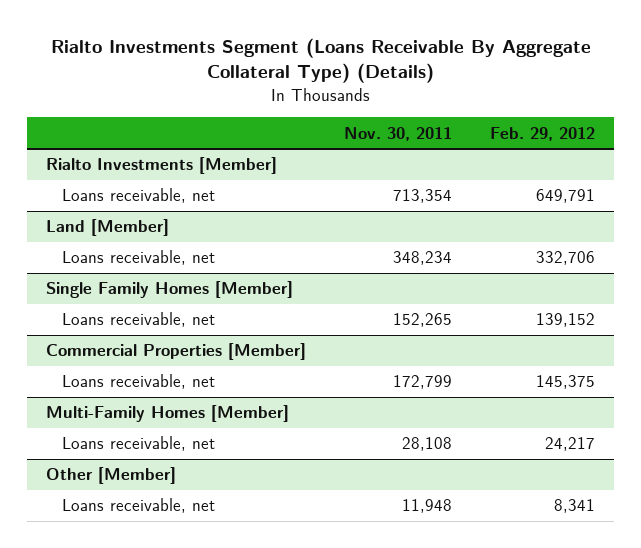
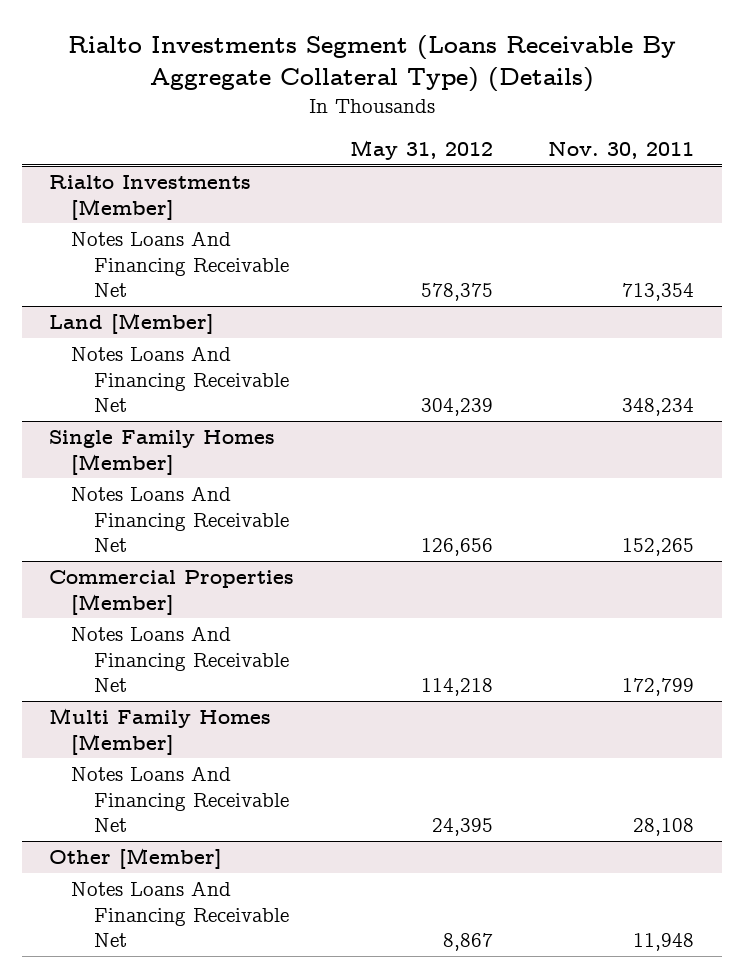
- | Nov. 30, 2011 | Feb. 29, 2012
+ | May 31, 2012 | Nov. 30, 2011
@ Rialto Investments [Member]
- Loans receivable, net | 713,354 | 649,791
+ Notes Loans And Financing Receivable Net | 578,375 | 713,354
@ Land [Member]
- Loans receivable, net | 348,234 | 332,706
+ Notes Loans And Financing Receivable Net | 304,239 | 348,234
@ Single Family Homes [Member]
- Loans receivable, net | 152,265 | 139,152
+ Notes Loans And Financing Receivable Net | 126,656 | 152,265
@ Commercial Properties [Member]
- Loans receivable, net | 172,799 | 145,375
- Multi-Family Homes [Member]
- Loans receivable, net | 28,108 | 24,217
@ Commercial Properties [Member]
+ Notes Loans And Financing Receivable Net | 114,218 | 172,799
+ Multi Family Homes [Member]
+ Notes Loans And Financing Receivable Net | 24,395 | 28,108
@ Other [Member]
- Loans receivable, net | 11,948 | 8,341
+ Notes Loans And Financing Receivable Net | 8,867 | 11,948

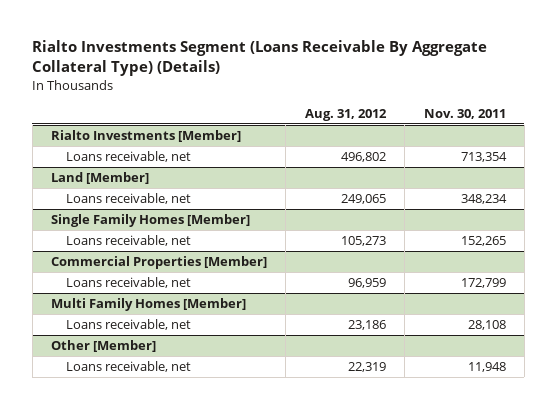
- | May 31, 2012 | Nov. 30, 2011
+ | Aug. 31, 2012 | Nov. 30, 2011
@ Rialto Investments [Member]
- Notes Loans And Financing Receivable Net | 578,375 | 713,354
+ Loans receivable, net | 496,802 | 713,354
@ Land [Member]
- Notes Loans And Financing Receivable Net | 304,239 | 348,234
+ Loans receivable, net | 249,065 | 348,234
@ Single Family Homes [Member]
- Notes Loans And Financing Receivable Net | 126,656 | 152,265
+ Loans receivable, net | 105,273 | 152,265
@ Commercial Properties [Member]
- Notes Loans And Financing Receivable Net | 114,218 | 172,799
+ Loans receivable, net | 96,959 | 172,799
@ Multi Family Homes [Member]
- Notes Loans And Financing Receivable Net | 24,395 | 28,108
+ Loans receivable, net | 23,186 | 28,108
@ Other [Member]
- Notes Loans And Financing Receivable Net | 8,867 | 11,948
+ Loans receivable, net | 22,319 | 11,948

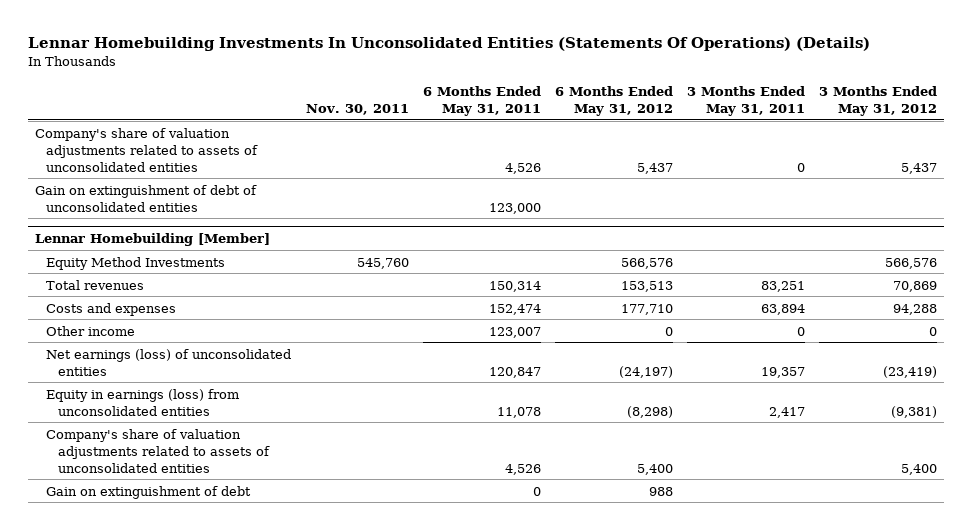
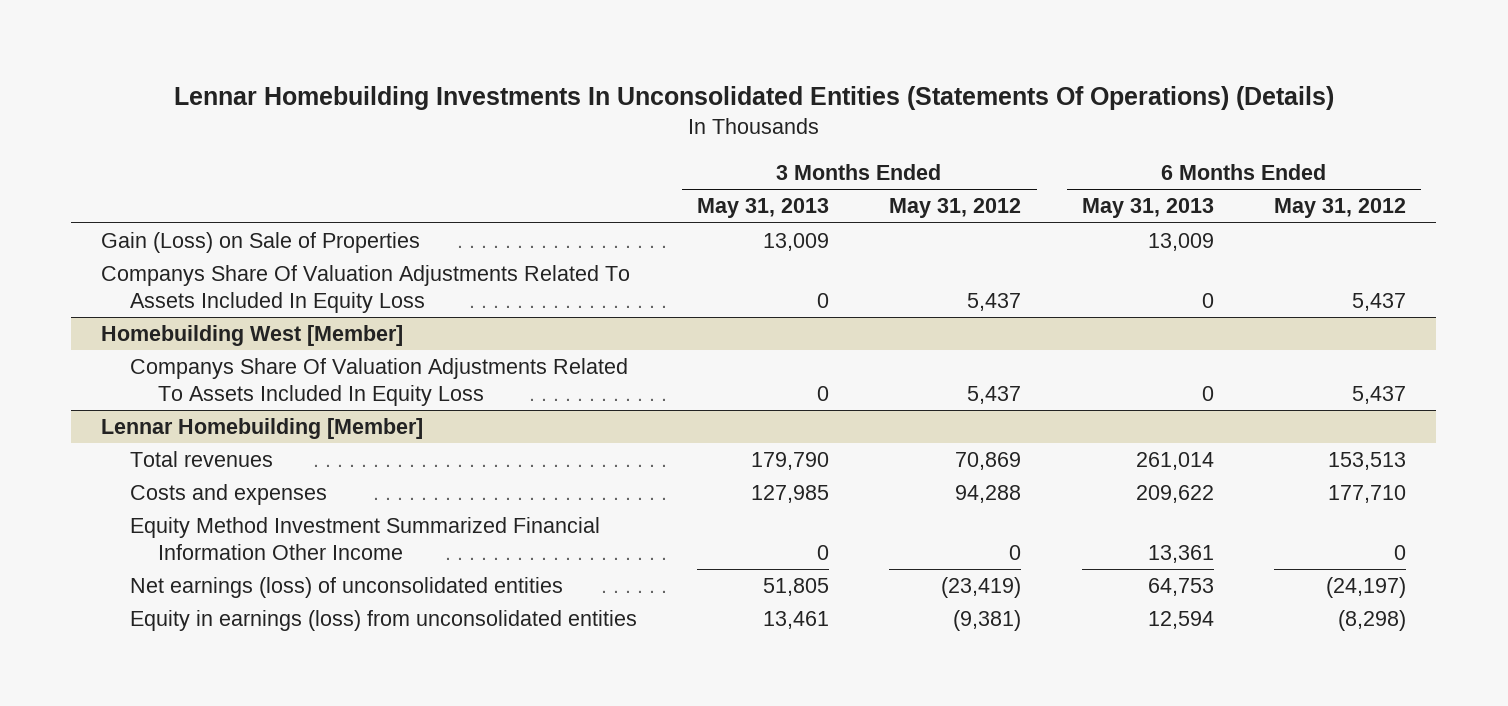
- | Nov. 30, 2011 | 6 Months Ended May 31, 2011 | 6 Months Ended May 31, 2012 | 3 Months Ended May 31, 2011 | 3 Months Ended May 31, 2012
+ | 3 Months Ended May 31, 2013 | 3 Months Ended May 31, 2012 | 6 Months Ended May 31, 2013 | 6 Months Ended May 31, 2012
- Company's share of valuation adjustments related to assets of unconsolidated entities | | 4,526 | 5,437 | 0 | 5,437
- Gain on extinguishment of debt of unconsolidated entities | | 123,000 | | |
+ Gain (Loss) on Sale of Properties | 13,009 | | 13,009 |
+ Companys Share Of Valuation Adjustments Related To Assets Included In Equity Loss | 0 | 5,437 | 0 | 5,437
+ Homebuilding West [Member]
+ Companys Share Of Valuation Adjustments Related To Assets Included In Equity Loss | 0 | 5,437 | 0 | 5,437
@ Lennar Homebuilding [Member]
- Equity Method Investments | 545,760 | | 566,576 | | 566,576
- Other income | | 123,007 | 0 | 0 | 0
+ Equity Method Investment Summarized Financial Information Other Income | 0 | 0 | 13,361 | 0
- Company's share of valuation adjustments related to assets of unconsolidated entities | | 4,526 | 5,400 | | 5,400
- Gain on extinguishment of debt | | 0 | 988 | |

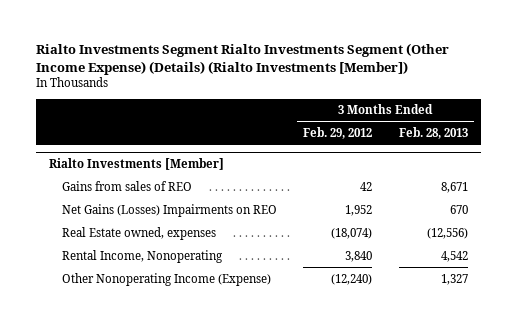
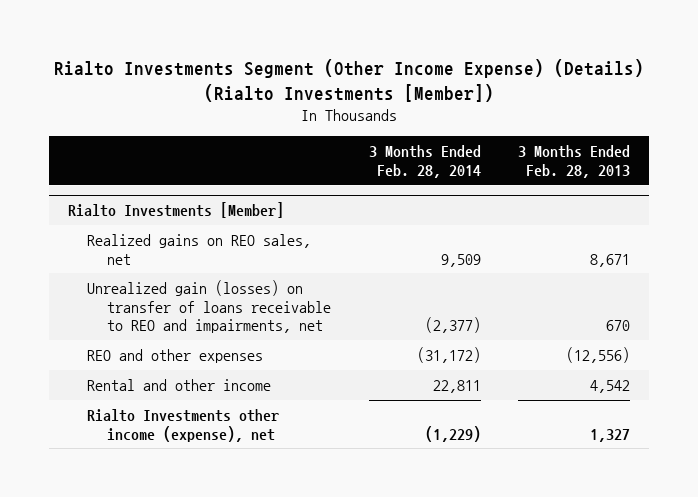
- Rialto Investments Segment Rialto Investments Segment (Other Income Expense) (Details) (Rialto Investments [Member])
+ Rialto Investments Segment (Other Income Expense) (Details) (Rialto Investments [Member])
- | 3 Months Ended Feb. 29, 2012 | 3 Months Ended Feb. 28, 2013
+ | 3 Months Ended Feb. 28, 2014 | 3 Months Ended Feb. 28, 2013
@ Rialto Investments [Member]
- Gains from sales of REO | 42 | 8,671
- Net Gains (Losses) Impairments on REO | 1,952 | 670
- Real Estate owned, expenses | (18,074) | (12,556)
- Rental Income, Nonoperating | 3,840 | 4,542
- Other Nonoperating Income (Expense) | (12,240) | 1,327
+ Realized gains on REO sales, net | 9,509 | 8,671
+ Unrealized gain (losses) on transfer of loans receivable to REO and impairments, net | (2,377) | 670
+ REO and other expenses | (31,172) | (12,556)
+ Rental and other income | 22,811 | 4,542
+ Rialto Investments other income (expense), net | (1,229) | 1,327

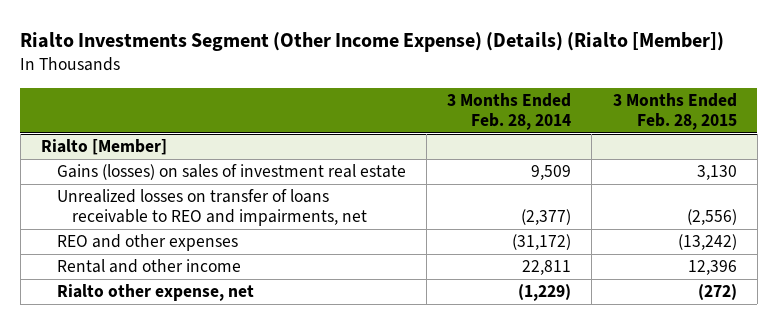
- Rialto Investments Segment (Other Income Expense) (Details) (Rialto Investments [Member])
+ Rialto Investments Segment (Other Income Expense) (Details) (Rialto [Member])
- | 3 Months Ended Feb. 28, 2014 | 3 Months Ended Feb. 28, 2013
+ | 3 Months Ended Feb. 28, 2014 | 3 Months Ended Feb. 28, 2015
- Rialto Investments [Member]
- Realized gains on REO sales, net | 9,509 | 8,671
- Unrealized gain (losses) on transfer of loans receivable to REO and impairments, net | (2,377) | 670
+ Rialto [Member]
+ Gains (losses) on sales of investment real estate | 9,509 | 3,130
+ Unrealized losses on transfer of loans receivable to REO and impairments, net | (2,377) | (2,556)
- Rialto Investments other income (expense), net | (1,229) | 1,327
+ Rialto other expense, net | (1,229) | (272)

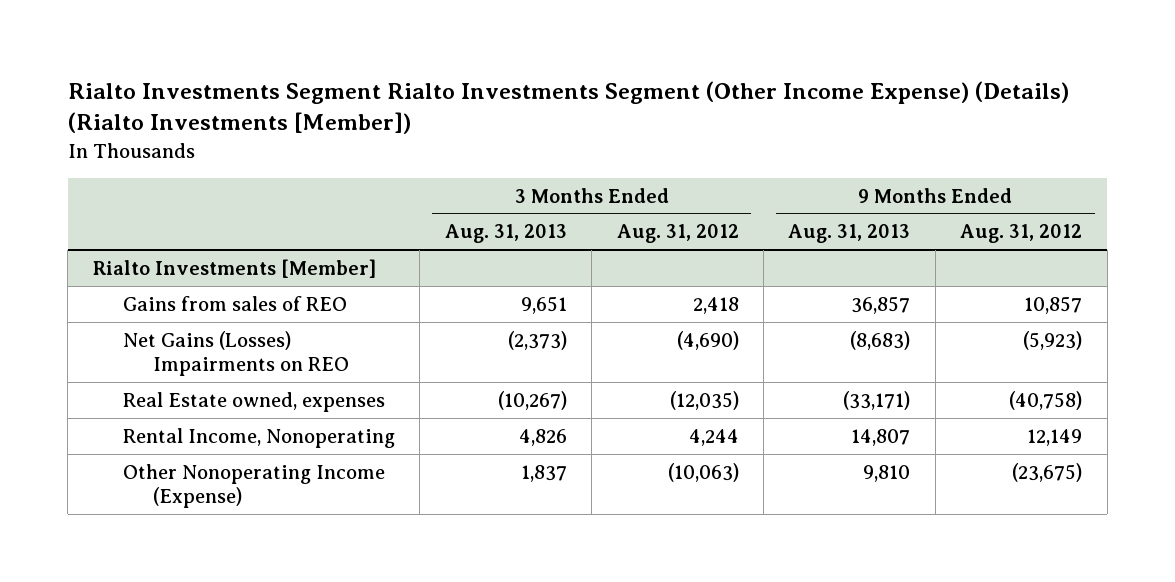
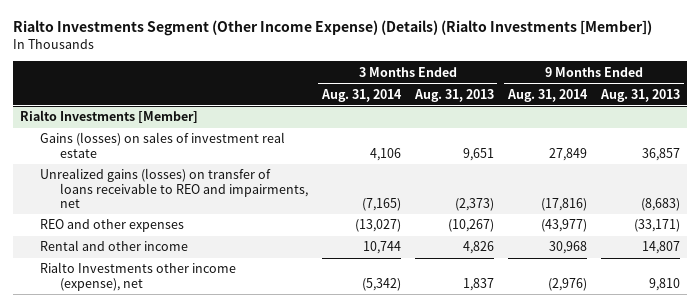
- Rialto Investments Segment Rialto Investments Segment (Other Income Expense) (Details) (Rialto Investments [Member])
+ Rialto Investments Segment (Other Income Expense) (Details) (Rialto Investments [Member])
- | 3 Months Ended Aug. 31, 2013 | 3 Months Ended Aug. 31, 2012 | 9 Months Ended Aug. 31, 2013 | 9 Months Ended Aug. 31, 2012
+ | 3 Months Ended Aug. 31, 2014 | 3 Months Ended Aug. 31, 2013 | 9 Months Ended Aug. 31, 2014 | 9 Months Ended Aug. 31, 2013
@ Rialto Investments [Member]
- Gains from sales of REO | 9,651 | 2,418 | 36,857 | 10,857
- Net Gains (Losses) Impairments on REO | (2,373) | (4,690) | (8,683) | (5,923)
- Real Estate owned, expenses | (10,267) | (12,035) | (33,171) | (40,758)
- Rental Income, Nonoperating | 4,826 | 4,244 | 14,807 | 12,149
- Other Nonoperating Income (Expense) | 1,837 | (10,063) | 9,810 | (23,675)
+ Gains (losses) on sales of investment real estate | 4,106 | 9,651 | 27,849 | 36,857
+ Unrealized gains (losses) on transfer of loans receivable to REO and impairments, net | (7,165) | (2,373) | (17,816) | (8,683)
+ REO and other expenses | (13,027) | (10,267) | (43,977) | (33,171)
+ Rental and other income | 10,744 | 4,826 | 30,968 | 14,807
+ Rialto Investments other income (expense), net | (5,342) | 1,837 | (2,976) | 9,810

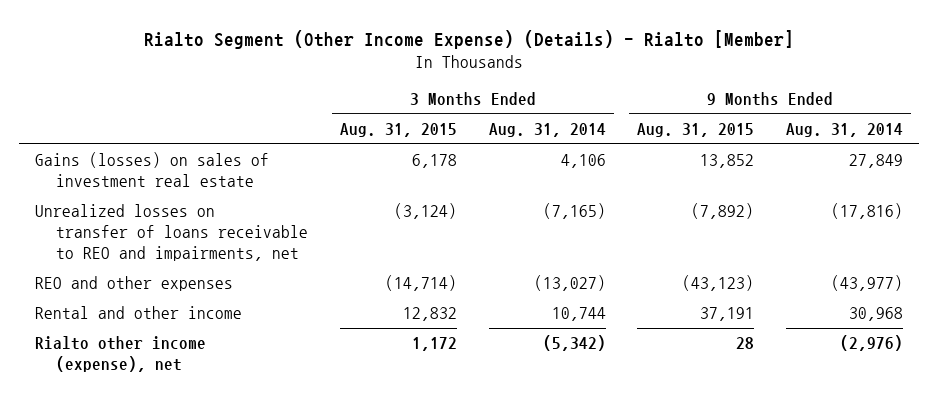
- Rialto Investments Segment (Other Income Expense) (Details) (Rialto Investments [Member])
+ Rialto Segment (Other Income Expense) (Details) - Rialto [Member]
- | 3 Months Ended Aug. 31, 2014 | 3 Months Ended Aug. 31, 2013 | 9 Months Ended Aug. 31, 2014 | 9 Months Ended Aug. 31, 2013
+ | 3 Months Ended Aug. 31, 2015 | 3 Months Ended Aug. 31, 2014 | 9 Months Ended Aug. 31, 2015 | 9 Months Ended Aug. 31, 2014
- Rialto Investments [Member]
- Unrealized gains (losses) on transfer of loans receivable to REO and impairments, net | (7,165) | (2,373) | (17,816) | (8,683)
+ Unrealized losses on transfer of loans receivable to REO and impairments, net | (3,124) | (7,165) | (7,892) | (17,816)
- Rialto Investments other income (expense), net | (5,342) | 1,837 | (2,976) | 9,810
+ Rialto other income (expense), net | 1,172 | (5,342) | 28 | (2,976)

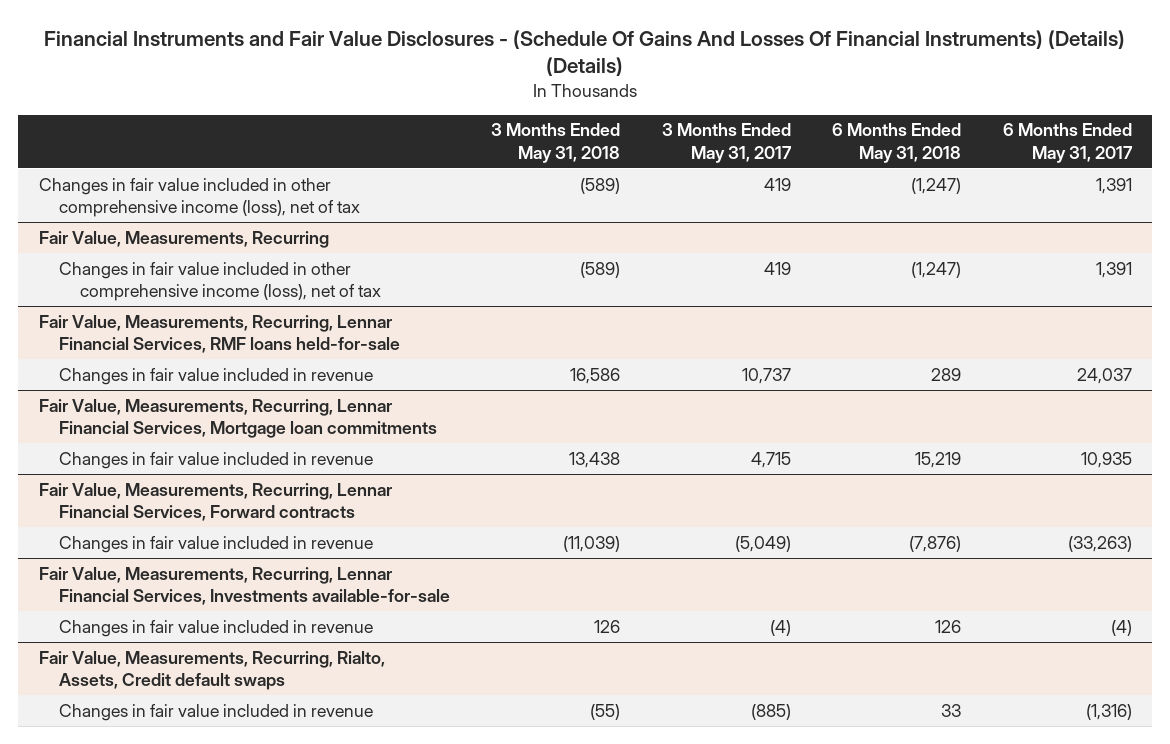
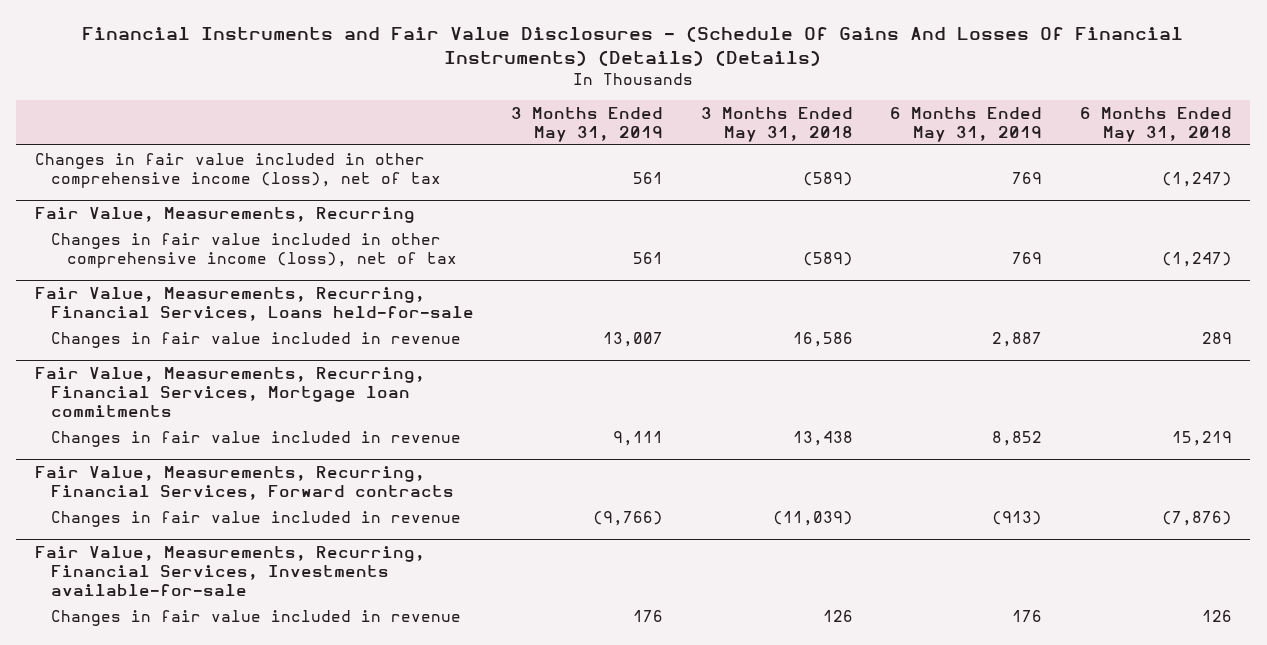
- | 3 Months Ended May 31, 2018 | 3 Months Ended May 31, 2017 | 6 Months Ended May 31, 2018 | 6 Months Ended May 31, 2017
+ | 3 Months Ended May 31, 2019 | 3 Months Ended May 31, 2018 | 6 Months Ended May 31, 2019 | 6 Months Ended May 31, 2018
- Fair Value, Measurements, Recurring, Lennar Financial Services, RMF loans held-for-sale
+ Fair Value, Measurements, Recurring, Financial Services, Loans held-for-sale
- Fair Value, Measurements, Recurring, Lennar Financial Services, Mortgage loan commitments
+ Fair Value, Measurements, Recurring, Financial Services, Mortgage loan commitments
- Fair Value, Measurements, Recurring, Lennar Financial Services, Forward contracts
+ Fair Value, Measurements, Recurring, Financial Services, Forward contracts
- Fair Value, Measurements, Recurring, Lennar Financial Services, Investments available-for-sale
+ Fair Value, Measurements, Recurring, Financial Services, Investments available-for-sale
- Fair Value, Measurements, Recurring, Rialto, Assets, Credit default swaps
- Changes in fair value included in revenue | (55) | (885) | 33 | (1,316)

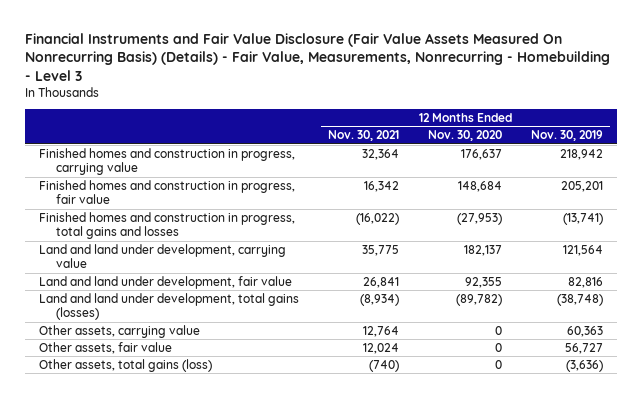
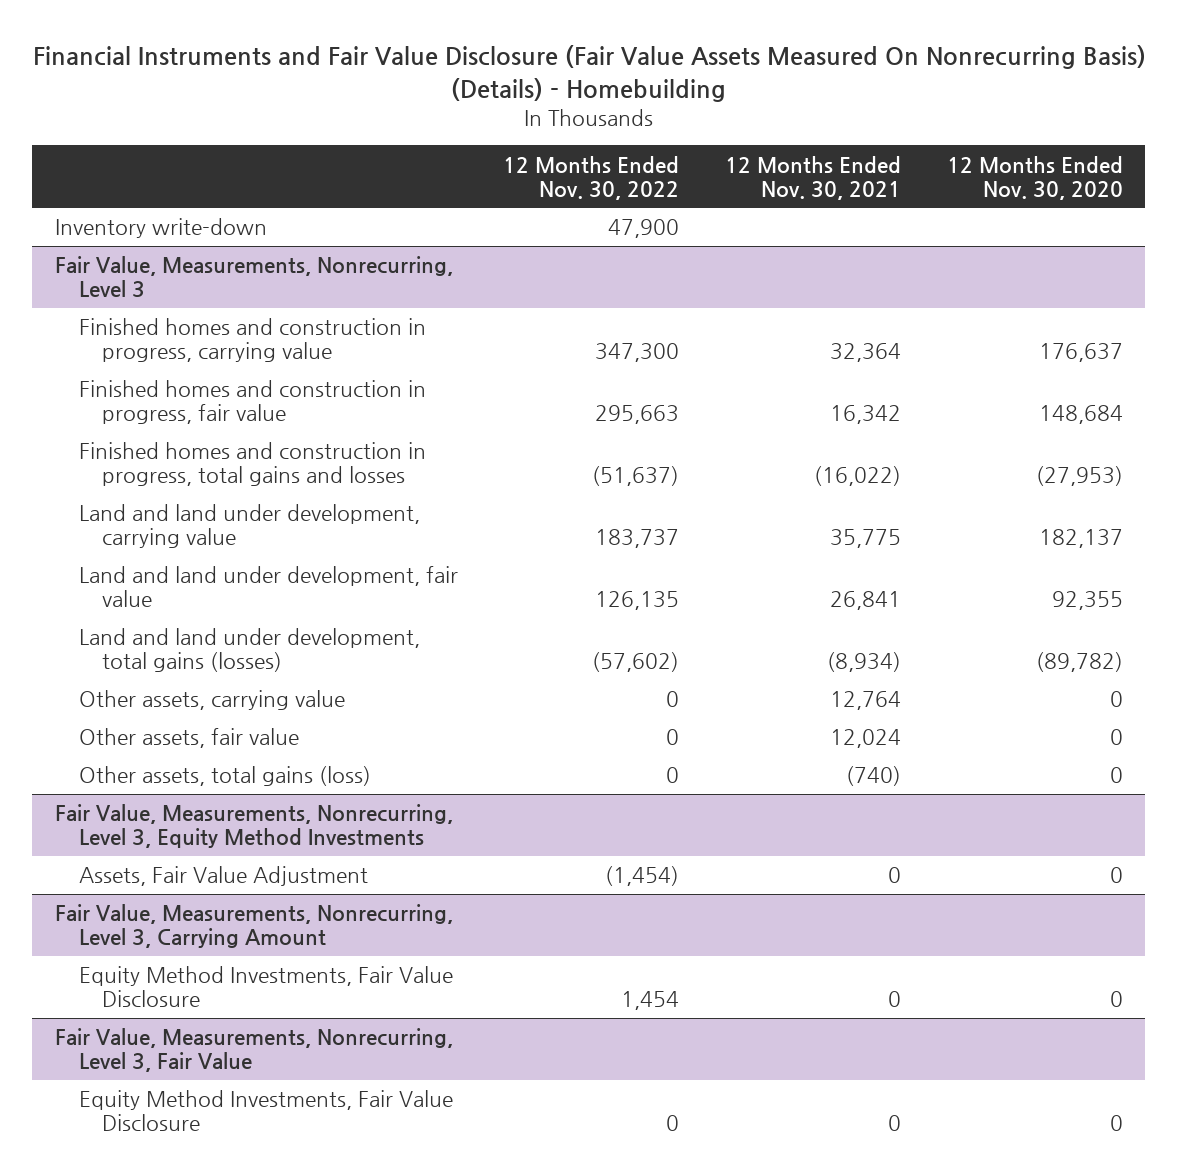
- Financial Instruments and Fair Value Disclosure (Fair Value Assets Measured On Nonrecurring Basis) (Details) - Fair Value, Measurements, Nonrecurring - Homebuilding - Level 3
+ Financial Instruments and Fair Value Disclosure (Fair Value Assets Measured On Nonrecurring Basis) (Details) - Homebuilding
- | 12 Months Ended Nov. 30, 2021 | 12 Months Ended Nov. 30, 2020 | 12 Months Ended Nov. 30, 2019
+ | 12 Months Ended Nov. 30, 2022 | 12 Months Ended Nov. 30, 2021 | 12 Months Ended Nov. 30, 2020
+ Inventory write-down | 47,900 | |
+ Fair Value, Measurements, Nonrecurring, Level 3
+ Fair Value, Measurements, Nonrecurring, Level 3, Equity Method Investments
+ Assets, Fair Value Adjustment | (1,454) | 0 | 0
+ Fair Value, Measurements, Nonrecurring, Level 3, Carrying Amount
+ Equity Method Investments, Fair Value Disclosure | 1,454 | 0 | 0
+ Fair Value, Measurements, Nonrecurring, Level 3, Fair Value
+ Equity Method Investments, Fair Value Disclosure | 0 | 0 | 0

